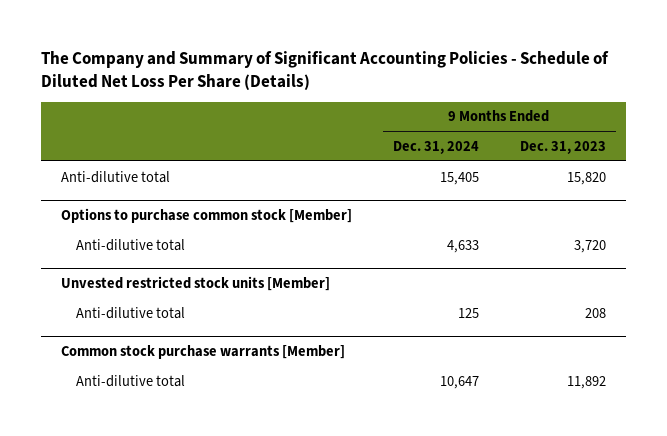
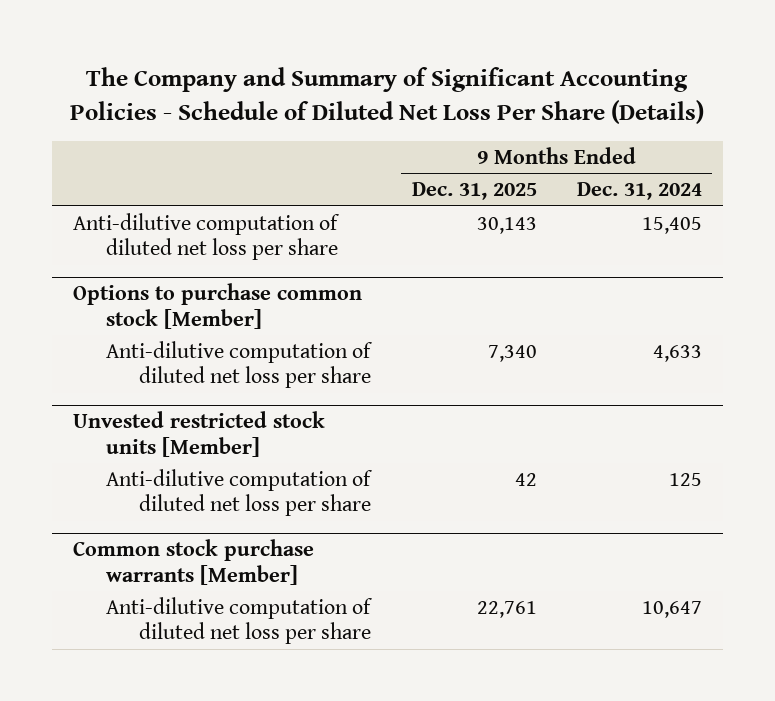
- | 9 Months Ended Dec. 31, 2024 | 9 Months Ended Dec. 31, 2023
+ | 9 Months Ended Dec. 31, 2025 | 9 Months Ended Dec. 31, 2024
- Anti-dilutive total | 15,405 | 15,820
+ Anti-dilutive computation of diluted net loss per share | 30,143 | 15,405
@ Options to purchase common stock [Member]
- Anti-dilutive total | 4,633 | 3,720
+ Anti-dilutive computation of diluted net loss per share | 7,340 | 4,633
@ Unvested restricted stock units [Member]
- Anti-dilutive total | 125 | 208
+ Anti-dilutive computation of diluted net loss per share | 42 | 125
@ Common stock purchase warrants [Member]
- Anti-dilutive total | 10,647 | 11,892
+ Anti-dilutive computation of diluted net loss per share | 22,761 | 10,647

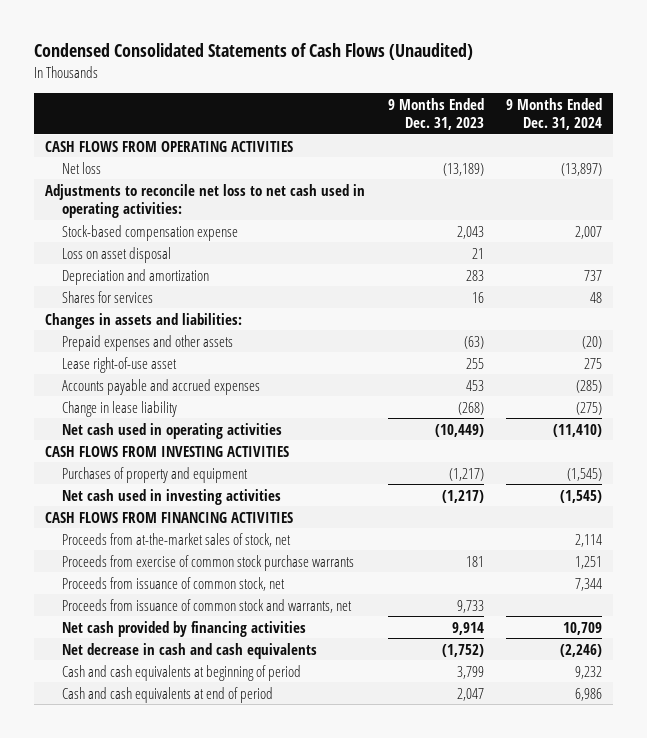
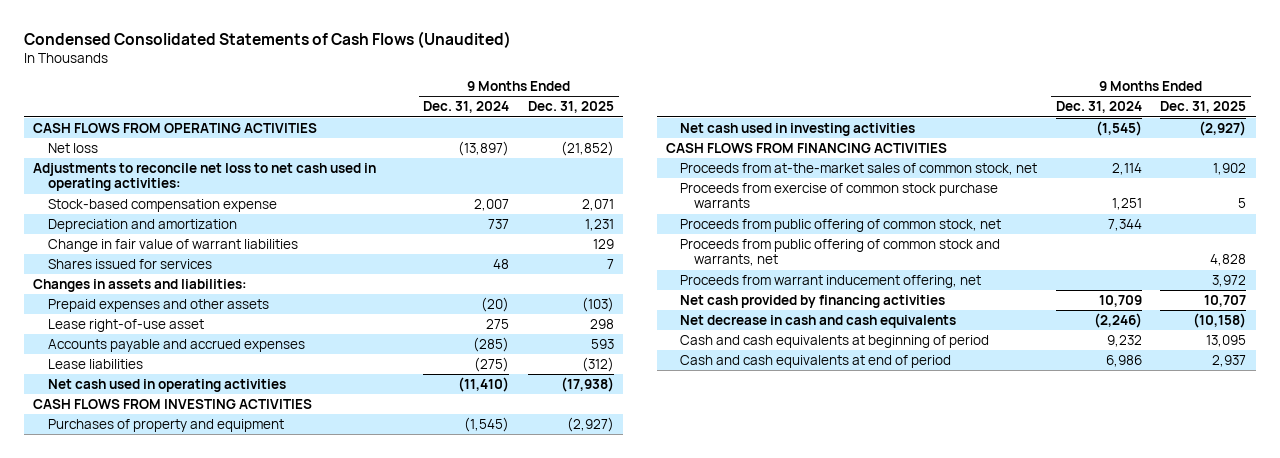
- | 9 Months Ended Dec. 31, 2023 | 9 Months Ended Dec. 31, 2024
+ | 9 Months Ended Dec. 31, 2024 | 9 Months Ended Dec. 31, 2025
- Loss on asset disposal | 21 |
- Shares for services | 16 | 48
+ Change in fair value of warrant liabilities | | 129
+ Shares issued for services | 48 | 7
- Change in lease liability | (268) | (275)
+ Lease liabilities | (275) | (312)
- Proceeds from at-the-market sales of stock, net | | 2,114
+ Proceeds from at-the-market sales of common stock, net | 2,114 | 1,902
- Proceeds from issuance of common stock, net | | 7,344
- Proceeds from issuance of common stock and warrants, net | 9,733 |
+ Proceeds from public offering of common stock, net | 7,344 |
+ Proceeds from public offering of common stock and warrants, net | | 4,828
+ Proceeds from warrant inducement offering, net | | 3,972

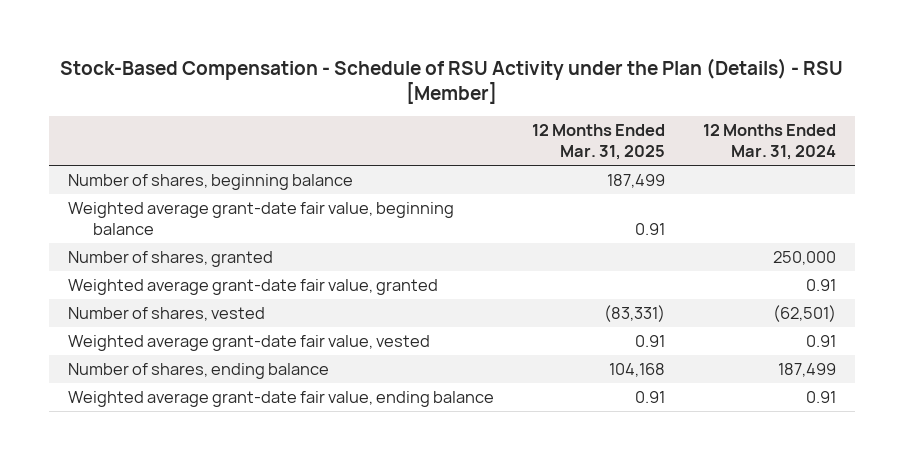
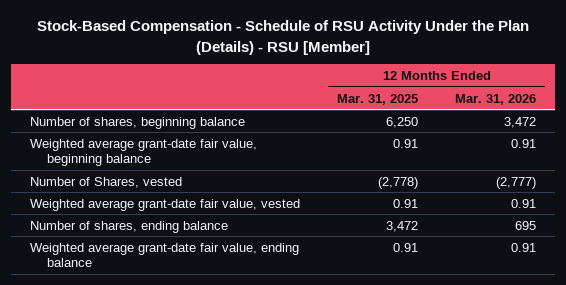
- Stock-Based Compensation - Schedule of RSU Activity under the Plan (Details) - RSU [Member]
+ Stock-Based Compensation - Schedule of RSU Activity Under the Plan (Details) - RSU [Member]
- | 12 Months Ended Mar. 31, 2025 | 12 Months Ended Mar. 31, 2024
+ | 12 Months Ended Mar. 31, 2025 | 12 Months Ended Mar. 31, 2026
- Number of shares, beginning balance | 187,499 |
+ Number of shares, beginning balance | 6,250 | 3,472
- Number of shares, granted | | 250,000
- Weighted average grant-date fair value, granted | | 0.91
- Number of shares, vested | (83,331) | (62,501)
+ Number of Shares, vested | (2,778) | (2,777)
- Number of shares, ending balance | 104,168 | 187,499
+ Number of shares, ending balance | 3,472 | 695

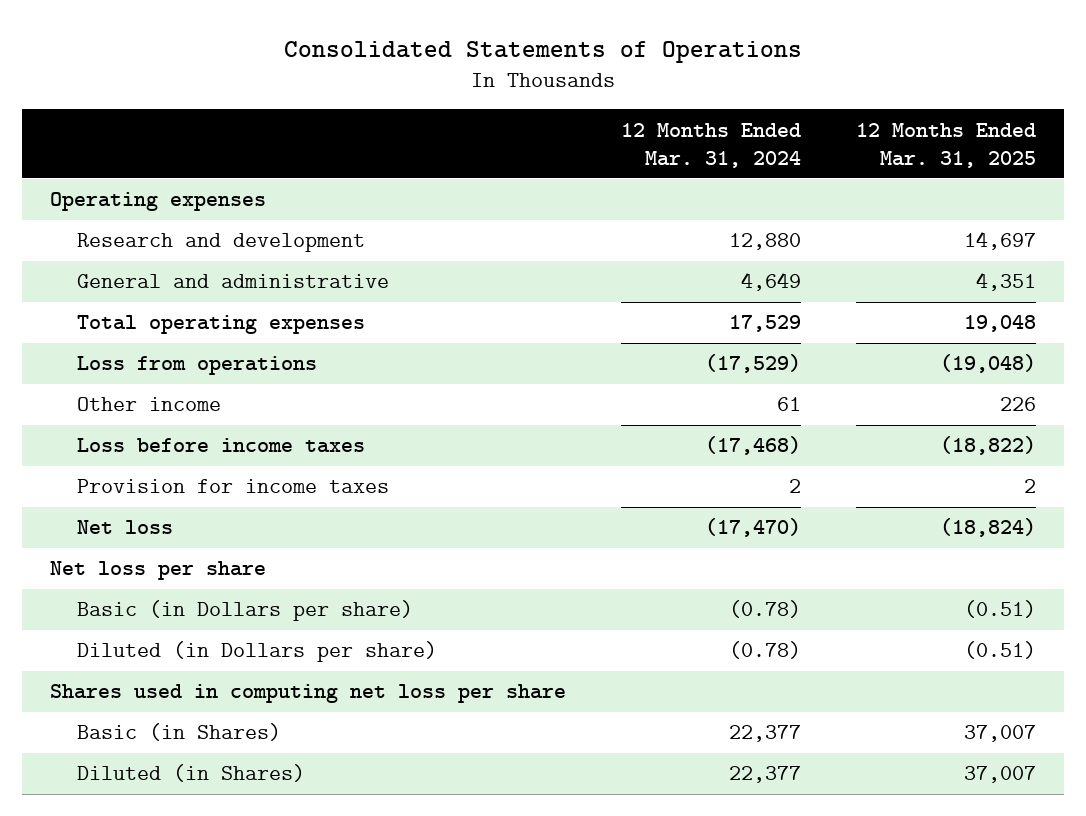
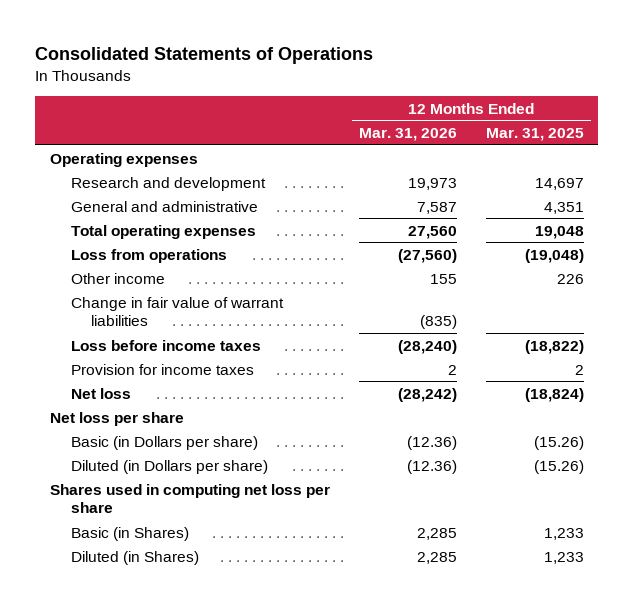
- | 12 Months Ended Mar. 31, 2024 | 12 Months Ended Mar. 31, 2025
+ | 12 Months Ended Mar. 31, 2026 | 12 Months Ended Mar. 31, 2025
+ Change in fair value of warrant liabilities | (835) |
- Basic (in Dollars per share) | (0.78) | (0.51)
- Diluted (in Dollars per share) | (0.78) | (0.51)
+ Basic (in Dollars per share) | (12.36) | (15.26)
+ Diluted (in Dollars per share) | (12.36) | (15.26)
- Basic (in Shares) | 22,377 | 37,007
- Diluted (in Shares) | 22,377 | 37,007
+ Basic (in Shares) | 2,285 | 1,233
+ Diluted (in Shares) | 2,285 | 1,233

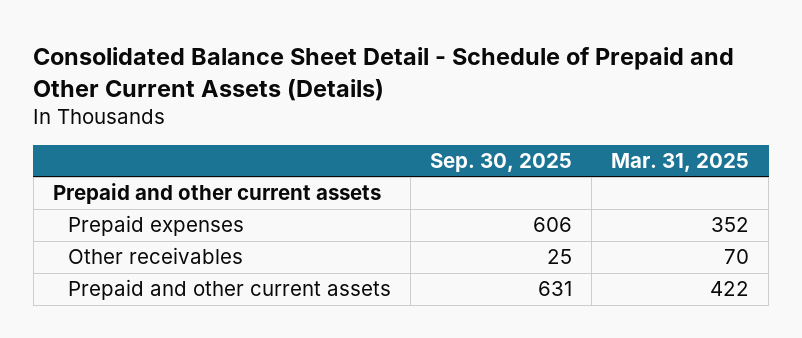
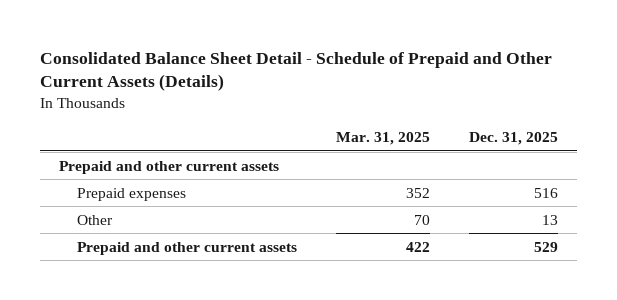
- | Sep. 30, 2025 | Mar. 31, 2025
+ | Mar. 31, 2025 | Dec. 31, 2025
- Other receivables | 25 | 70
+ Other | 70 | 13

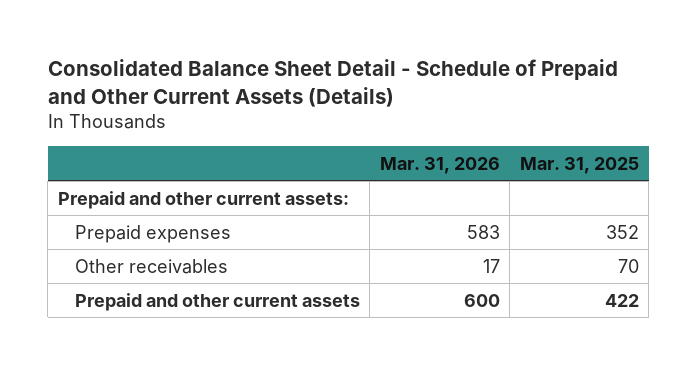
- | Mar. 31, 2025 | Dec. 31, 2025
+ | Mar. 31, 2026 | Mar. 31, 2025
- Prepaid and other current assets
+ Prepaid and other current assets:
- Other | 70 | 13
+ Other receivables | 17 | 70

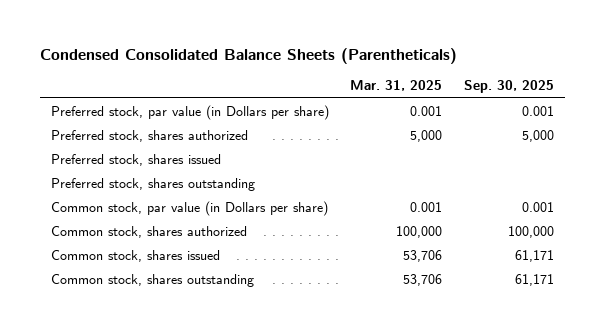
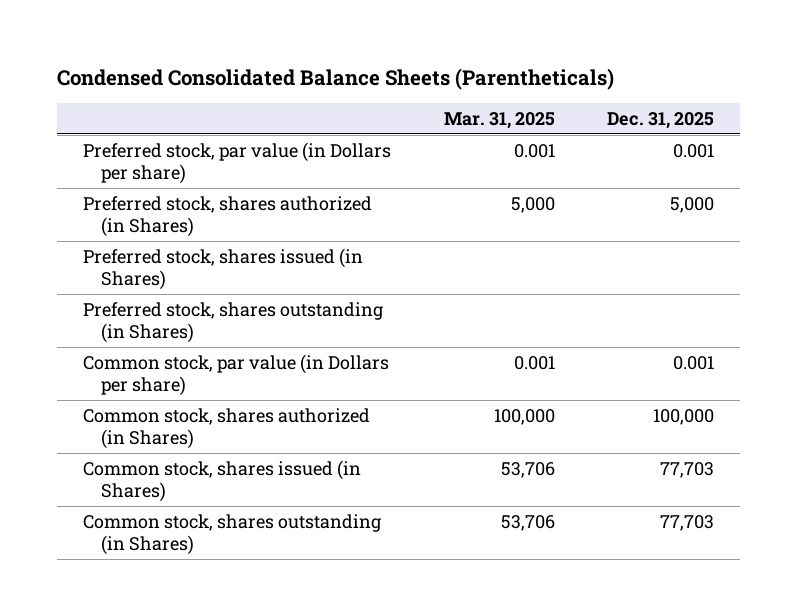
- | Mar. 31, 2025 | Sep. 30, 2025
+ | Mar. 31, 2025 | Dec. 31, 2025
- Preferred stock, shares authorized | 5,000 | 5,000
- Preferred stock, shares issued
- Preferred stock, shares outstanding
+ Preferred stock, shares authorized (in Shares) | 5,000 | 5,000
+ Preferred stock, shares issued (in Shares)
+ Preferred stock, shares outstanding (in Shares)
- Common stock, shares authorized | 100,000 | 100,000
- Common stock, shares issued | 53,706 | 61,171
- Common stock, shares outstanding | 53,706 | 61,171
+ Common stock, shares authorized (in Shares) | 100,000 | 100,000
+ Common stock, shares issued (in Shares) | 53,706 | 77,703
+ Common stock, shares outstanding (in Shares) | 53,706 | 77,703

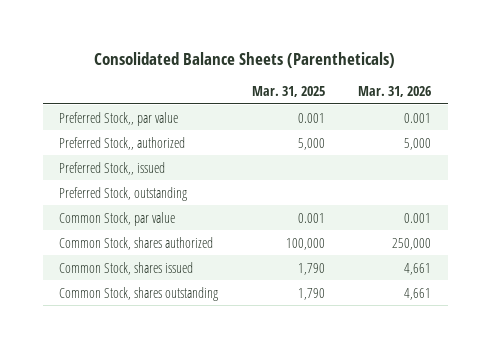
- Condensed Consolidated Balance Sheets (Parentheticals)
+ Consolidated Balance Sheets (Parentheticals)
- | Mar. 31, 2025 | Dec. 31, 2025
+ | Mar. 31, 2025 | Mar. 31, 2026
- Preferred stock, par value (in Dollars per share) | 0.001 | 0.001
- Preferred stock, shares authorized (in Shares) | 5,000 | 5,000
- Preferred stock, shares issued (in Shares)
- Preferred stock, shares outstanding (in Shares)
- Common stock, par value (in Dollars per share) | 0.001 | 0.001
- Common stock, shares authorized (in Shares) | 100,000 | 100,000
- Common stock, shares issued (in Shares) | 53,706 | 77,703
- Common stock, shares outstanding (in Shares) | 53,706 | 77,703
+ Preferred Stock,, par value | 0.001 | 0.001
+ Preferred Stock,, authorized | 5,000 | 5,000
+ Preferred Stock,, issued
+ Preferred Stock, outstanding
+ Common Stock, par value | 0.001 | 0.001
+ Common Stock, shares authorized | 100,000 | 250,000
+ Common Stock, shares issued | 1,790 | 4,661
+ Common Stock, shares outstanding | 1,790 | 4,661

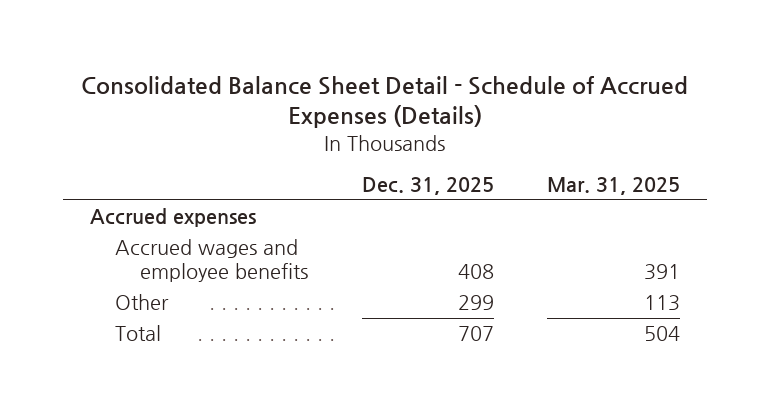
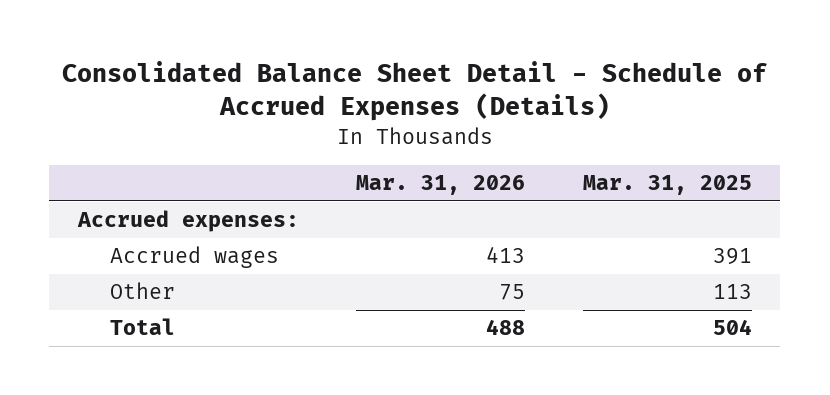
- | Dec. 31, 2025 | Mar. 31, 2025
+ | Mar. 31, 2026 | Mar. 31, 2025
- Accrued expenses
- Accrued wages and employee benefits | 408 | 391
+ Accrued expenses:
+ Accrued wages | 413 | 391

